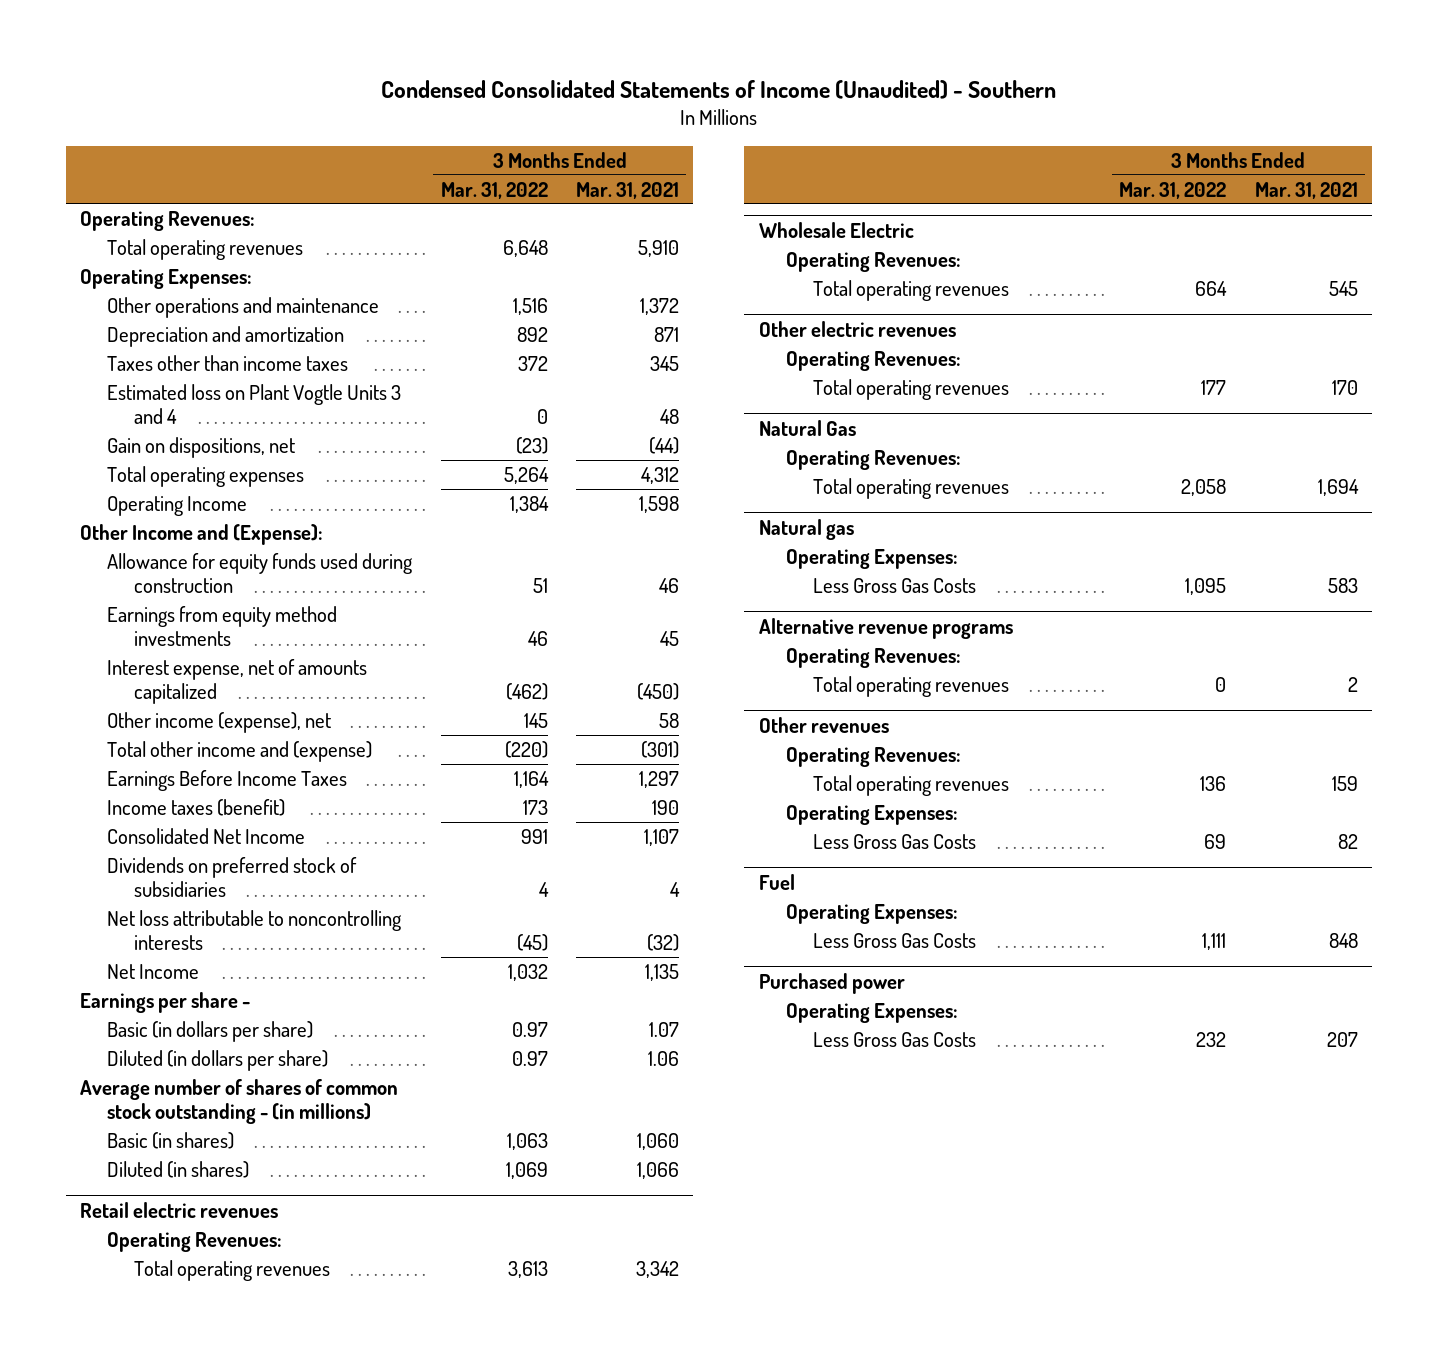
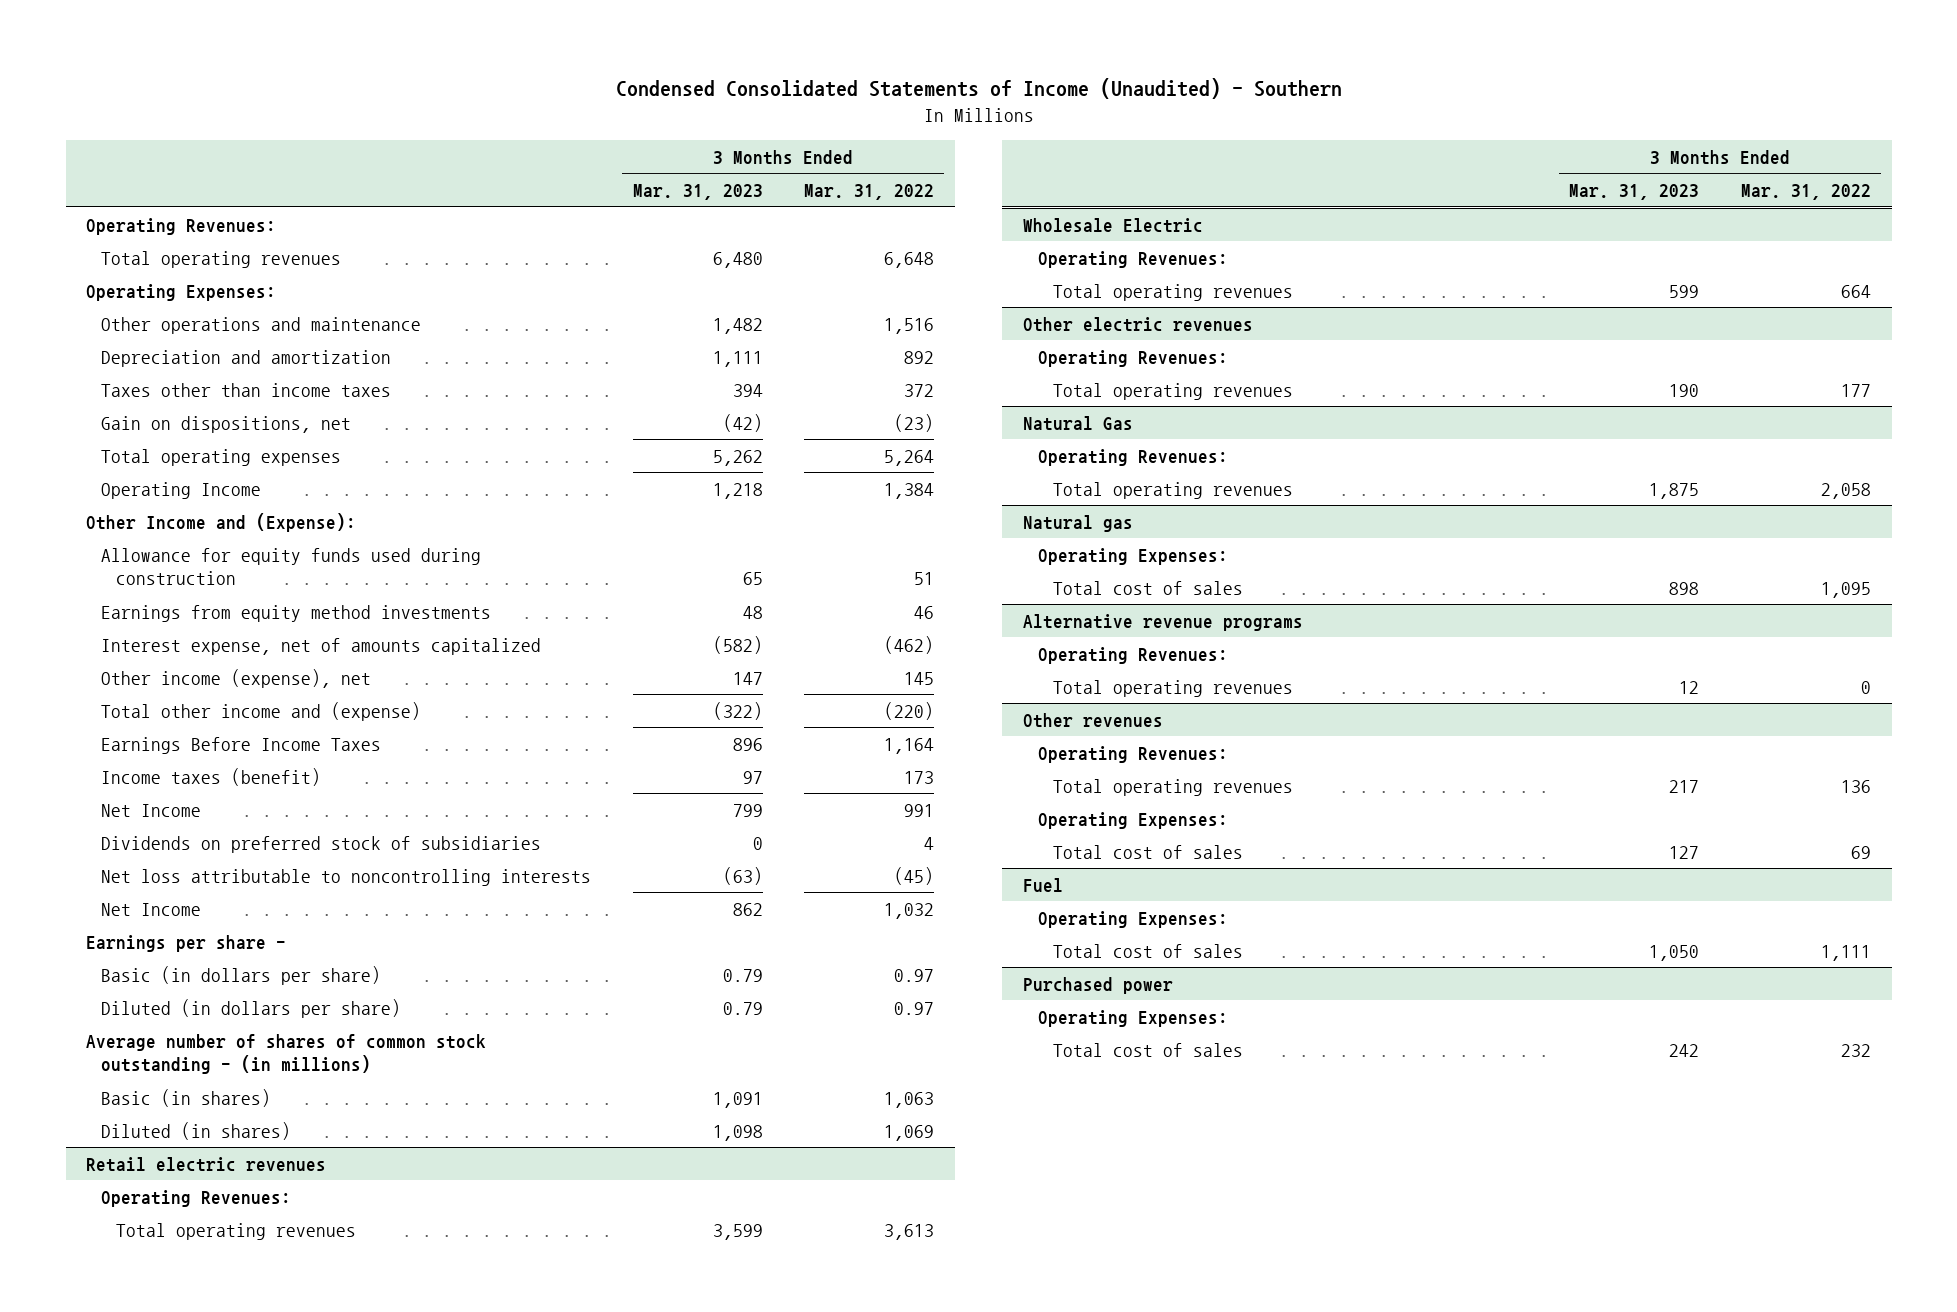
- | 3 Months Ended Mar. 31, 2022 | 3 Months Ended Mar. 31, 2021
+ | 3 Months Ended Mar. 31, 2023 | 3 Months Ended Mar. 31, 2022
- Estimated loss on Plant Vogtle Units 3 and 4 | 0 | 48
- Consolidated Net Income | 991 | 1,107
+ Net Income | 799 | 991
@ Natural gas
- Less Gross Gas Costs | 1,095 | 583
+ Total cost of sales | 898 | 1,095
@ Other revenues
- Less Gross Gas Costs | 69 | 82
+ Total cost of sales | 127 | 69
@ Fuel
- Less Gross Gas Costs | 1,111 | 848
+ Total cost of sales | 1,050 | 1,111
@ Purchased power
- Less Gross Gas Costs | 232 | 207
+ Total cost of sales | 242 | 232

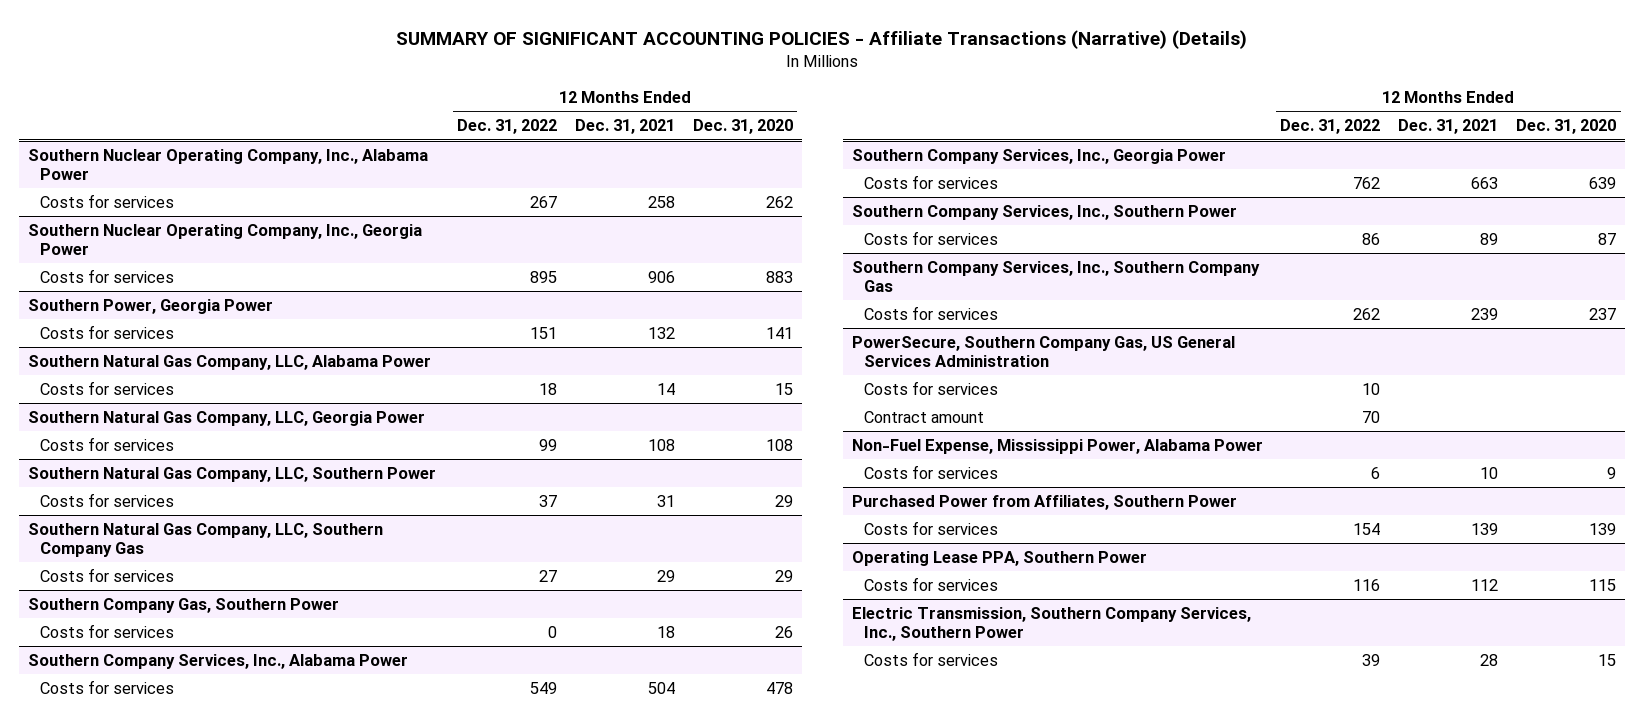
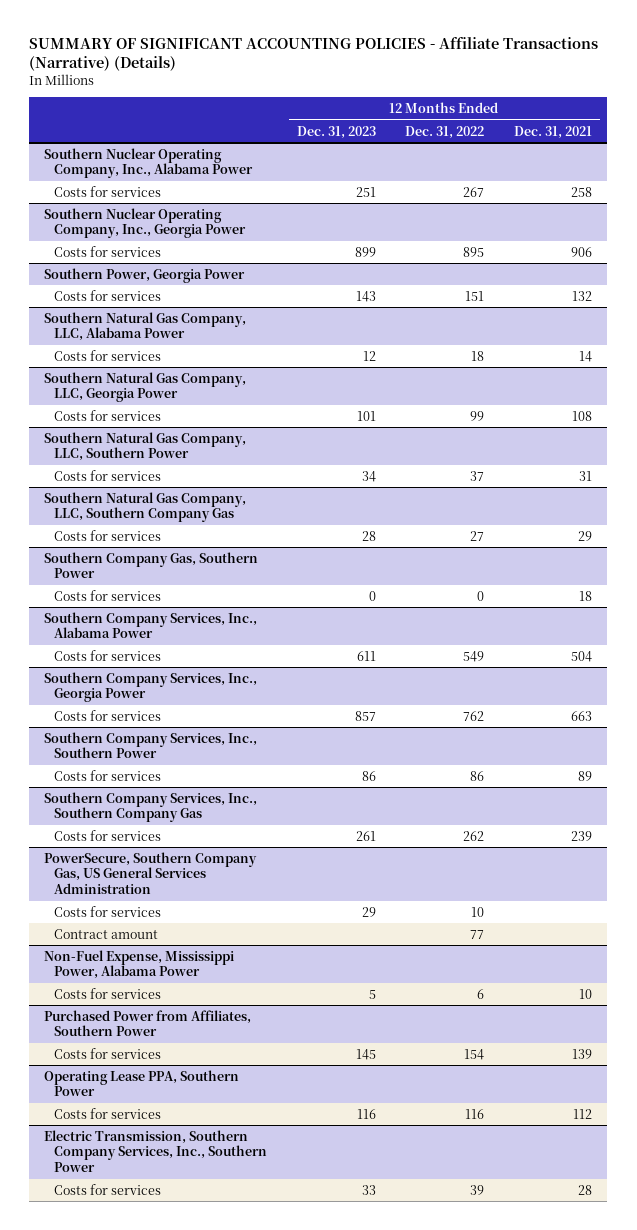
- | 12 Months Ended Dec. 31, 2022 | 12 Months Ended Dec. 31, 2021 | 12 Months Ended Dec. 31, 2020
+ | 12 Months Ended Dec. 31, 2023 | 12 Months Ended Dec. 31, 2022 | 12 Months Ended Dec. 31, 2021
@ PowerSecure, Southern Company Gas, US General Services Administration
- Contract amount | 70 | |
+ Contract amount | | 77 |

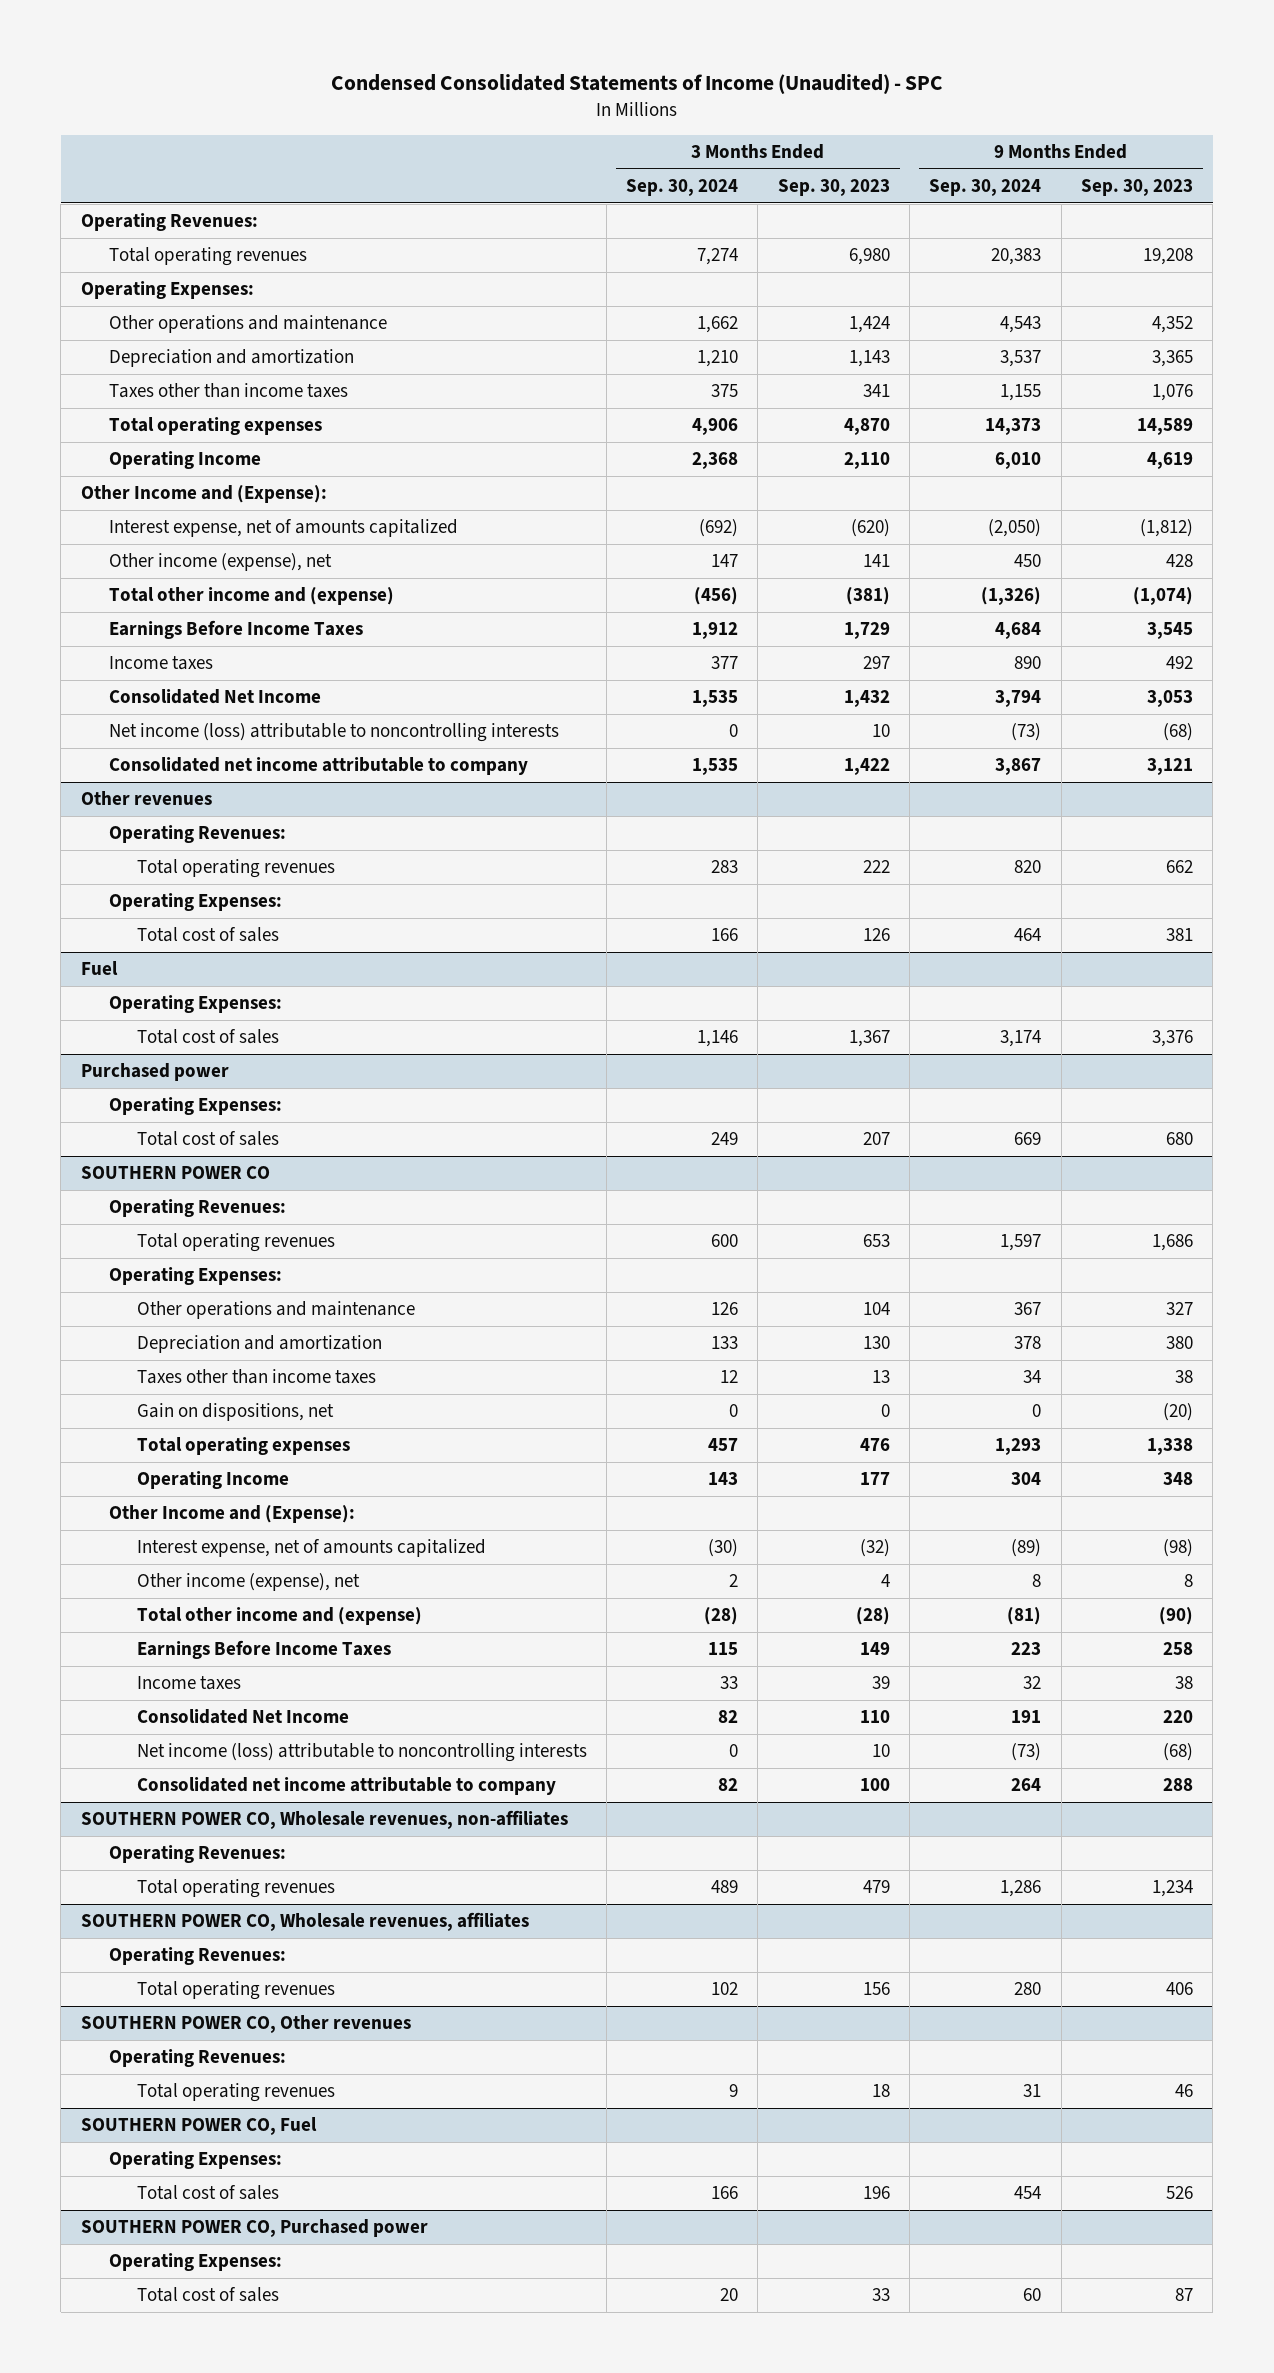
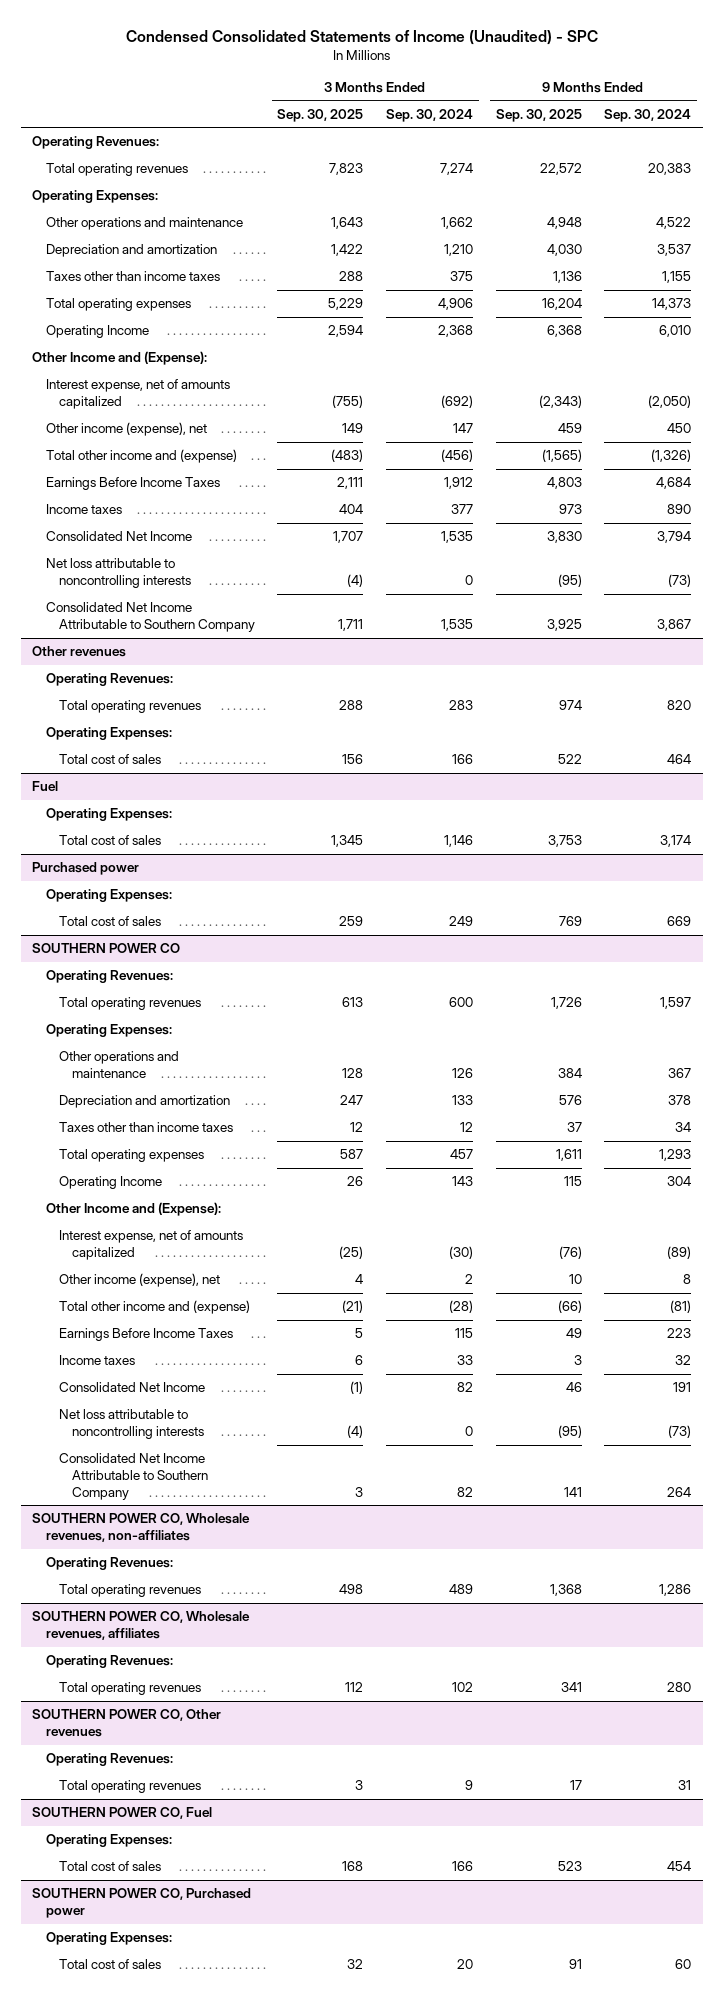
- | 3 Months Ended Sep. 30, 2024 | 3 Months Ended Sep. 30, 2023 | 9 Months Ended Sep. 30, 2024 | 9 Months Ended Sep. 30, 2023
+ | 3 Months Ended Sep. 30, 2025 | 3 Months Ended Sep. 30, 2024 | 9 Months Ended Sep. 30, 2025 | 9 Months Ended Sep. 30, 2024
- Other operations and maintenance | 1,662 | 1,424 | 4,543 | 4,352
+ Other operations and maintenance | 1,643 | 1,662 | 4,948 | 4,522
- Net income (loss) attributable to noncontrolling interests | 0 | 10 | (73) | (68)
- Consolidated net income attributable to company | 1,535 | 1,422 | 3,867 | 3,121
+ Net loss attributable to noncontrolling interests | (4) | 0 | (95) | (73)
+ Consolidated Net Income Attributable to Southern Company | 1,711 | 1,535 | 3,925 | 3,867
@ SOUTHERN POWER CO
- Gain on dispositions, net | 0 | 0 | 0 | (20)
- Net income (loss) attributable to noncontrolling interests | 0 | 10 | (73) | (68)
- Consolidated net income attributable to company | 82 | 100 | 264 | 288
+ Net loss attributable to noncontrolling interests | (4) | 0 | (95) | (73)
+ Consolidated Net Income Attributable to Southern Company | 3 | 82 | 141 | 264

